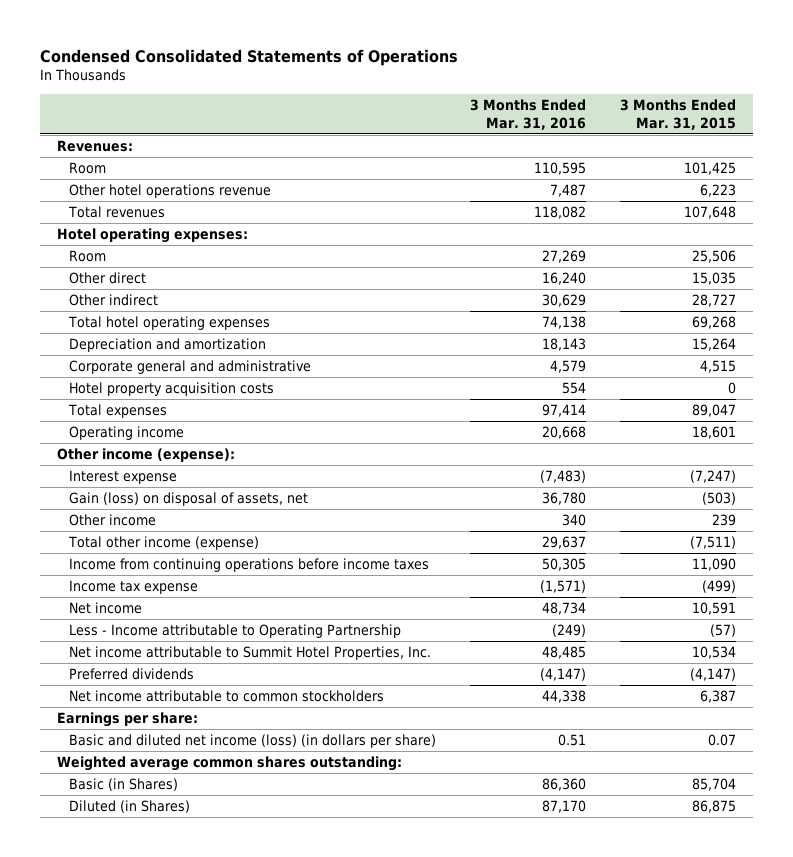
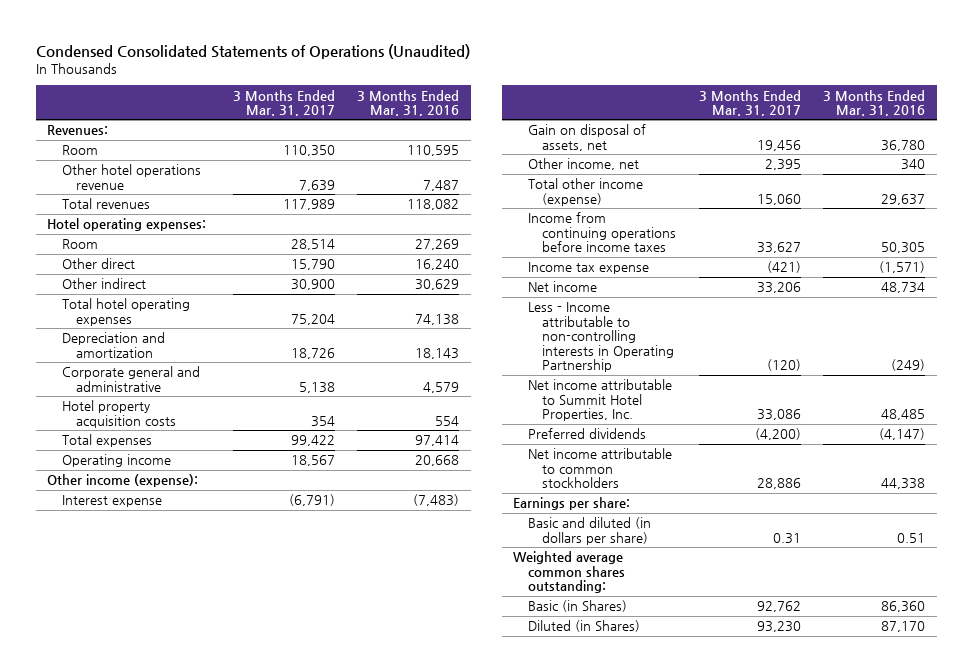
- Condensed Consolidated Statements of Operations
+ Condensed Consolidated Statements of Operations (Unaudited)
- | 3 Months Ended Mar. 31, 2016 | 3 Months Ended Mar. 31, 2015
+ | 3 Months Ended Mar. 31, 2017 | 3 Months Ended Mar. 31, 2016
- Gain (loss) on disposal of assets, net | 36,780 | (503)
- Other income | 340 | 239
+ Gain on disposal of assets, net | 19,456 | 36,780
+ Other income, net | 2,395 | 340
- Less - Income attributable to Operating Partnership | (249) | (57)
+ Less - Income attributable to non-controlling interests in Operating Partnership | (120) | (249)
- Basic and diluted net income (loss) (in dollars per share) | 0.51 | 0.07
+ Basic and diluted (in dollars per share) | 0.31 | 0.51

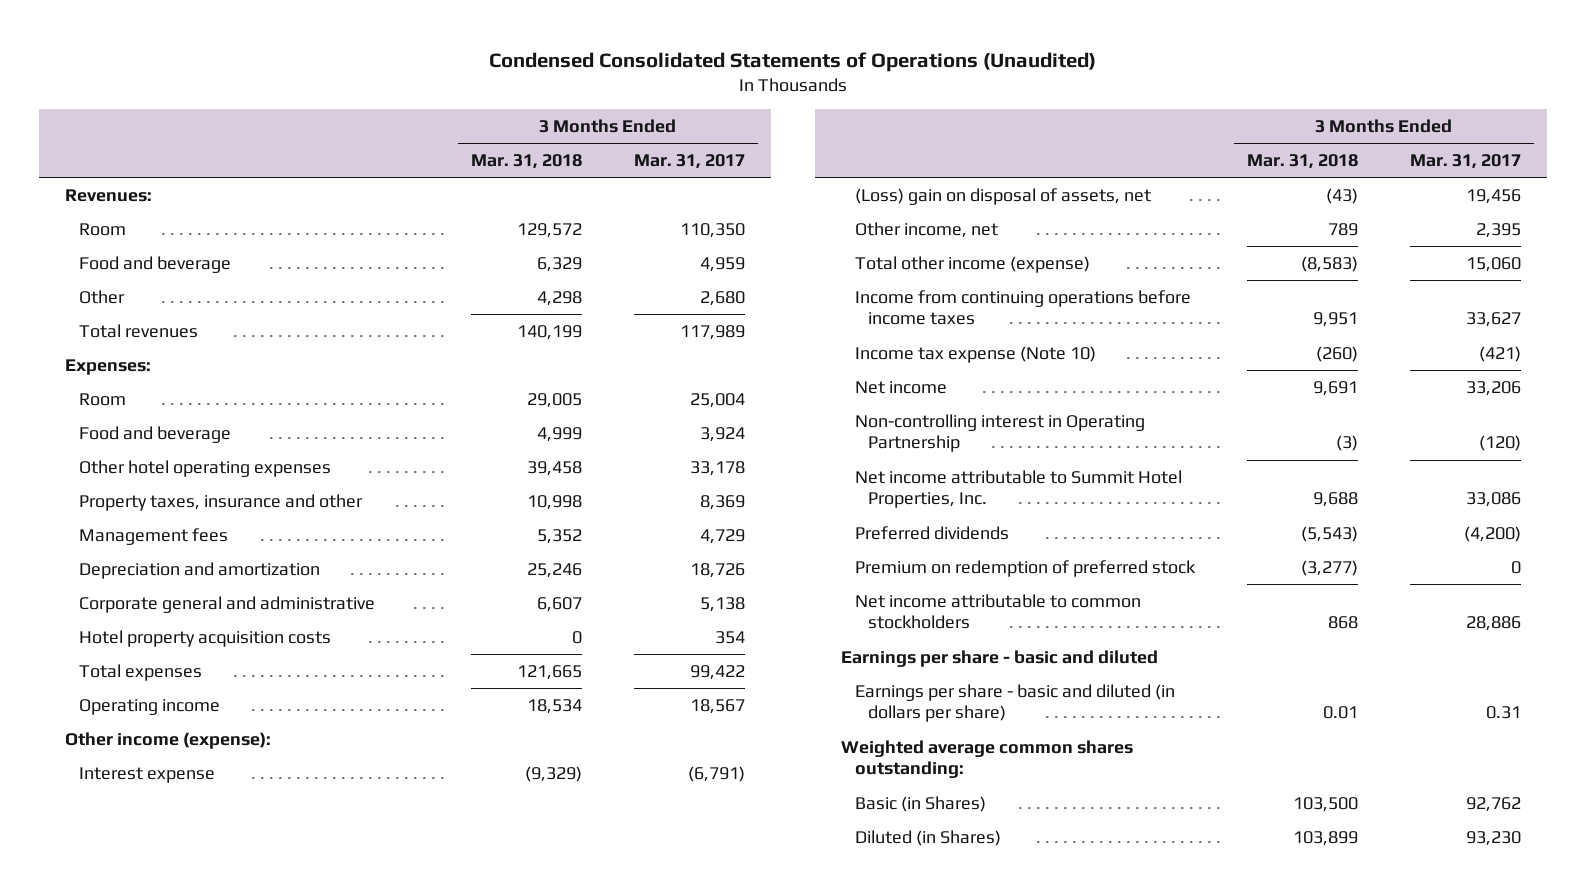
- | 3 Months Ended Mar. 31, 2017 | 3 Months Ended Mar. 31, 2016
+ | 3 Months Ended Mar. 31, 2018 | 3 Months Ended Mar. 31, 2017
- Other hotel operations revenue | 7,639 | 7,487
+ Food and beverage | 6,329 | 4,959
+ Other | 4,298 | 2,680
- Hotel operating expenses:
- Room | 28,514 | 27,269
- Other direct | 15,790 | 16,240
- Other indirect | 30,900 | 30,629
- Total hotel operating expenses | 75,204 | 74,138
+ Expenses:
+ Room | 29,005 | 25,004
+ Food and beverage | 4,999 | 3,924
+ Other hotel operating expenses | 39,458 | 33,178
+ Property taxes, insurance and other | 10,998 | 8,369
+ Management fees | 5,352 | 4,729
- Gain on disposal of assets, net | 19,456 | 36,780
+ (Loss) gain on disposal of assets, net | (43) | 19,456
- Income tax expense | (421) | (1,571)
+ Income tax expense (Note 10) | (260) | (421)
- Less - Income attributable to non-controlling interests in Operating Partnership | (120) | (249)
+ Non-controlling interest in Operating Partnership | (3) | (120)
+ Premium on redemption of preferred stock | (3,277) | 0
- Earnings per share:
- Basic and diluted (in dollars per share) | 0.31 | 0.51
+ Earnings per share - basic and diluted
+ Earnings per share - basic and diluted (in dollars per share) | 0.01 | 0.31

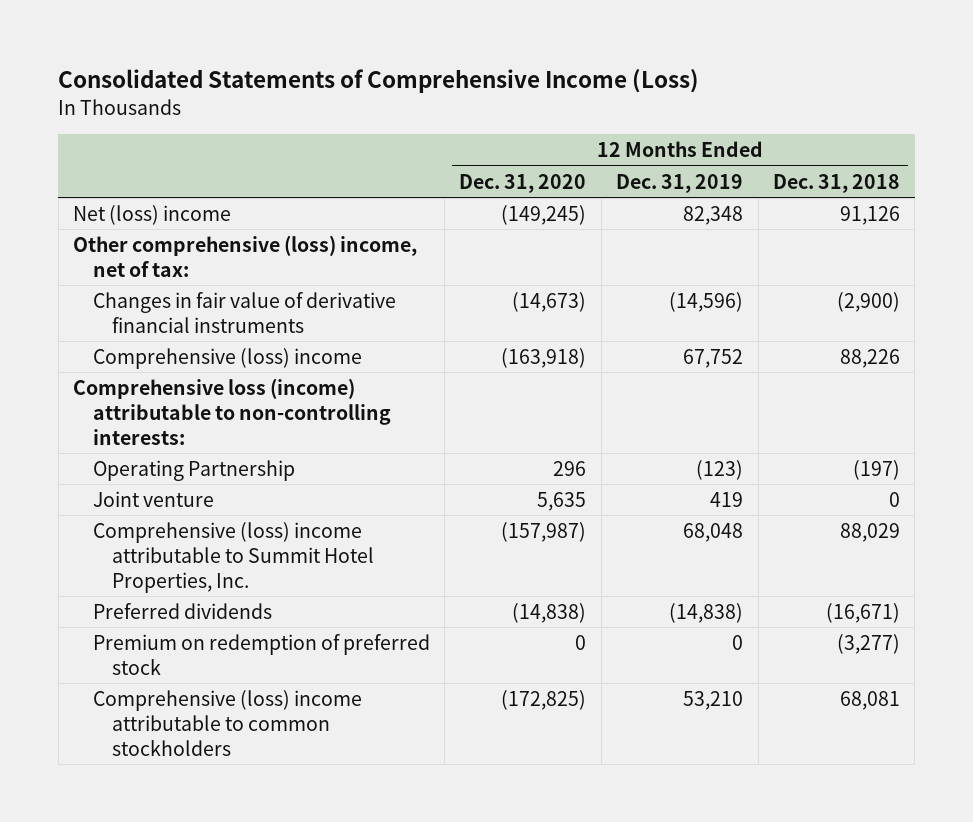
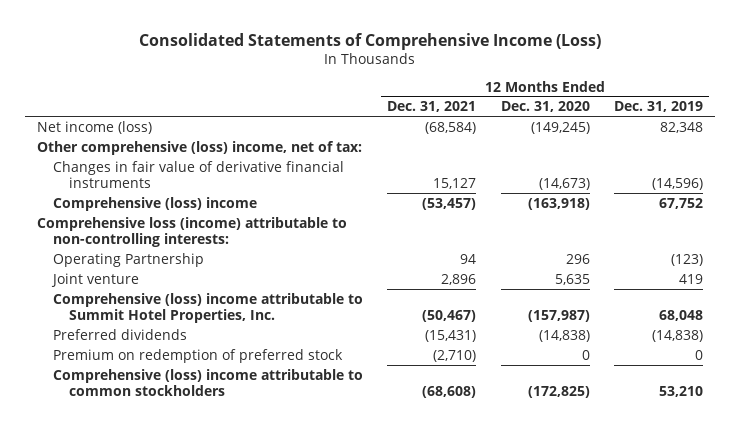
- | 12 Months Ended Dec. 31, 2020 | 12 Months Ended Dec. 31, 2019 | 12 Months Ended Dec. 31, 2018
+ | 12 Months Ended Dec. 31, 2021 | 12 Months Ended Dec. 31, 2020 | 12 Months Ended Dec. 31, 2019
- Net (loss) income | (149,245) | 82,348 | 91,126
+ Net income (loss) | (68,584) | (149,245) | 82,348

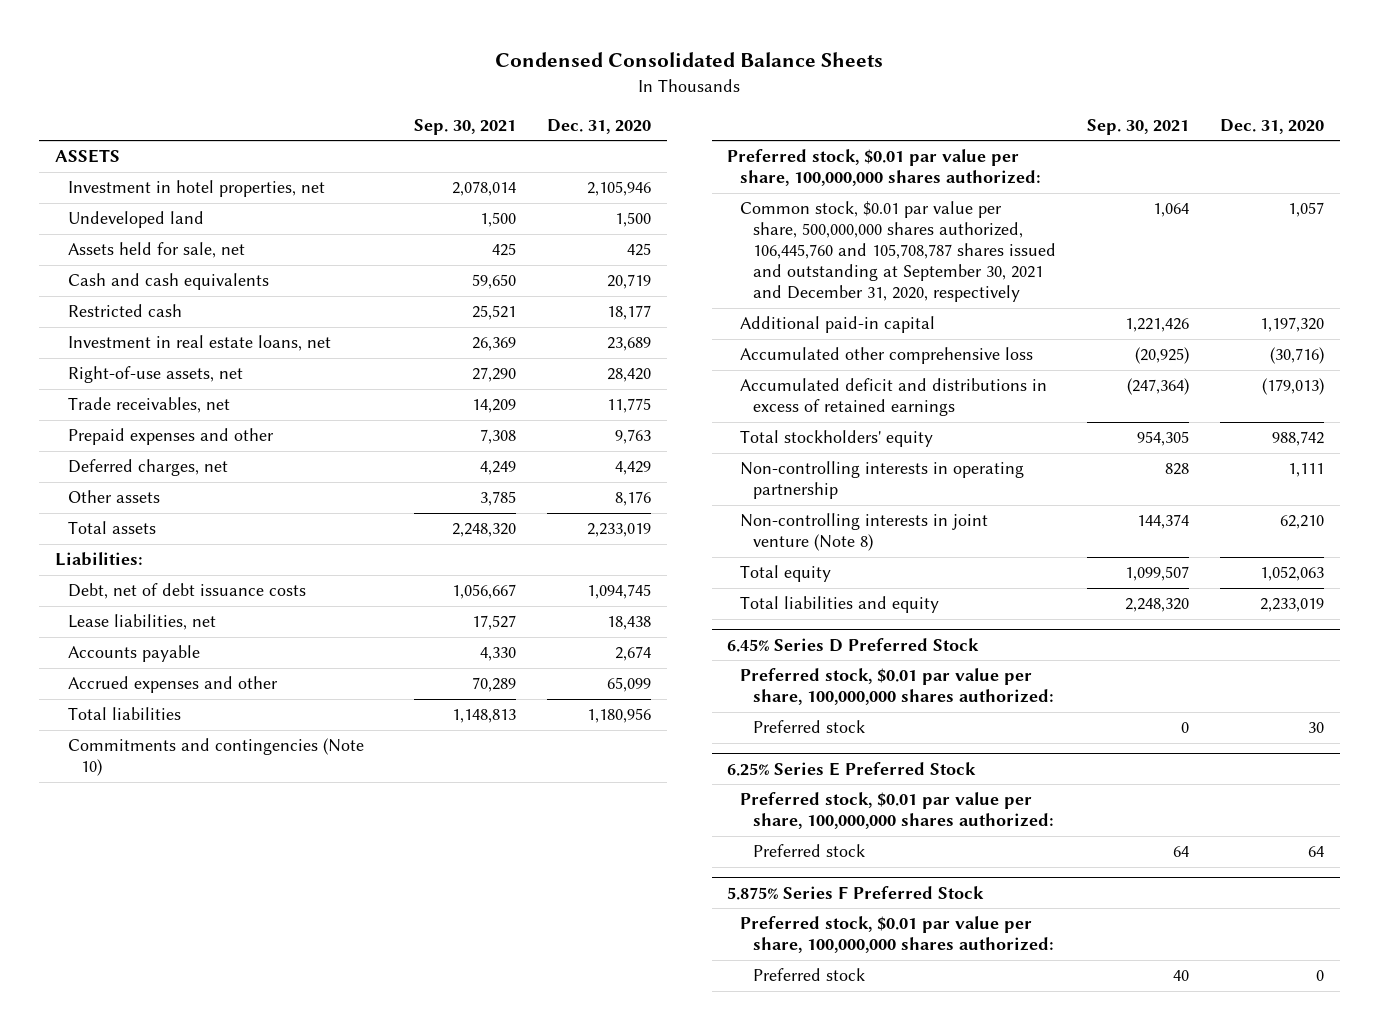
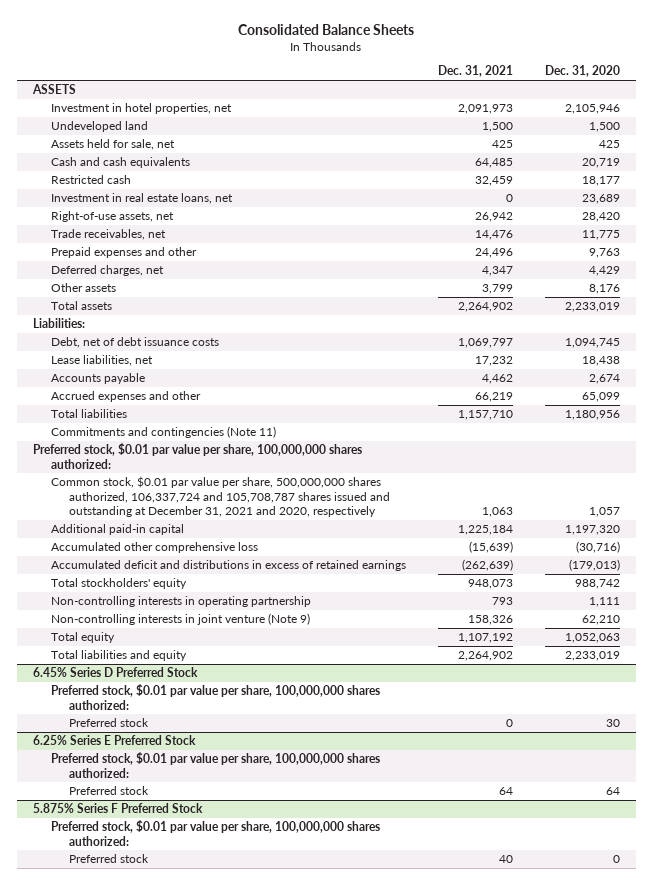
- Condensed Consolidated Balance Sheets
+ Consolidated Balance Sheets
- | Sep. 30, 2021 | Dec. 31, 2020
+ | Dec. 31, 2021 | Dec. 31, 2020
- Commitments and contingencies (Note 10)
+ Commitments and contingencies (Note 11)
- Common stock, $0.01 par value per share, 500,000,000 shares authorized, 106,445,760 and 105,708,787 shares issued and outstanding at September 30, 2021 and December 31, 2020, respectively | 1,064 | 1,057
+ Common stock, $0.01 par value per share, 500,000,000 shares authorized, 106,337,724 and 105,708,787 shares issued and outstanding at December 31, 2021 and 2020, respectively | 1,063 | 1,057
- Non-controlling interests in joint venture (Note 8) | 144,374 | 62,210
+ Non-controlling interests in joint venture (Note 9) | 158,326 | 62,210

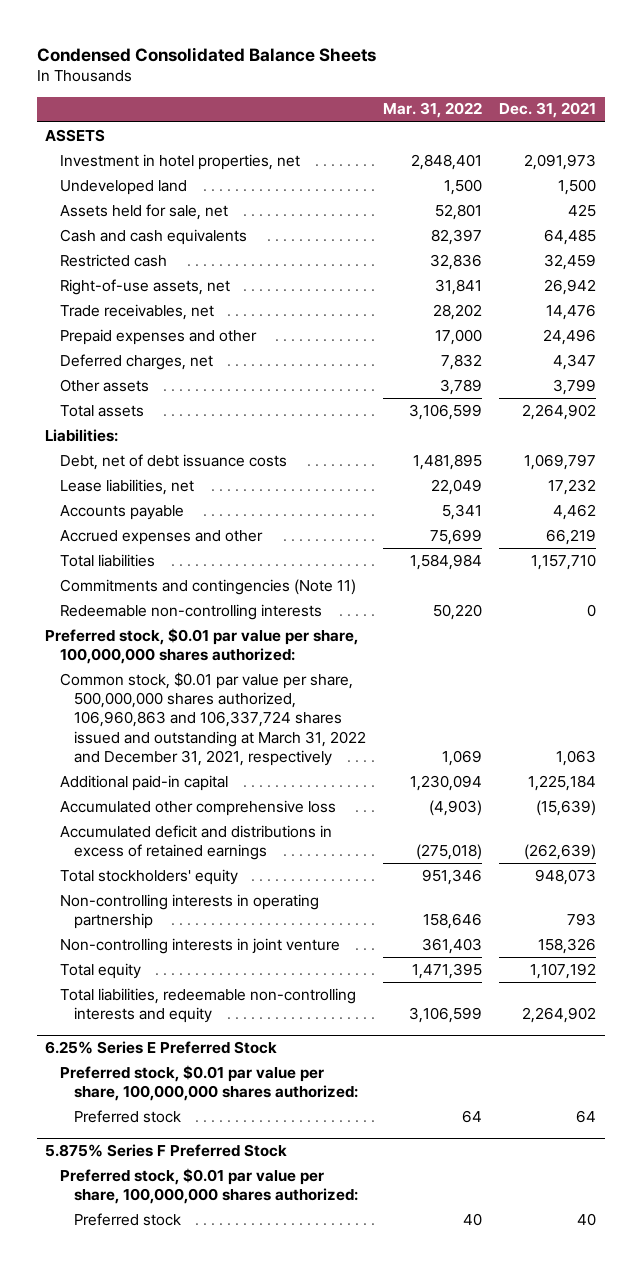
- Consolidated Balance Sheets
+ Condensed Consolidated Balance Sheets
- | Dec. 31, 2021 | Dec. 31, 2020
+ | Mar. 31, 2022 | Dec. 31, 2021
- Investment in real estate loans, net | 0 | 23,689
+ Redeemable non-controlling interests | 50,220 | 0
- Common stock, $0.01 par value per share, 500,000,000 shares authorized, 106,337,724 and 105,708,787 shares issued and outstanding at December 31, 2021 and 2020, respectively | 1,063 | 1,057
+ Common stock, $0.01 par value per share, 500,000,000 shares authorized, 106,960,863 and 106,337,724 shares issued and outstanding at March 31, 2022 and December 31, 2021, respectively | 1,069 | 1,063
- Non-controlling interests in joint venture (Note 9) | 158,326 | 62,210
+ Non-controlling interests in joint venture | 361,403 | 158,326
- Total liabilities and equity | 2,264,902 | 2,233,019
- 6.45% Series D Preferred Stock
- Preferred stock, $0.01 par value per share, 100,000,000 shares authorized:
- Preferred stock | 0 | 30
+ Total liabilities, redeemable non-controlling interests and equity | 3,106,599 | 2,264,902

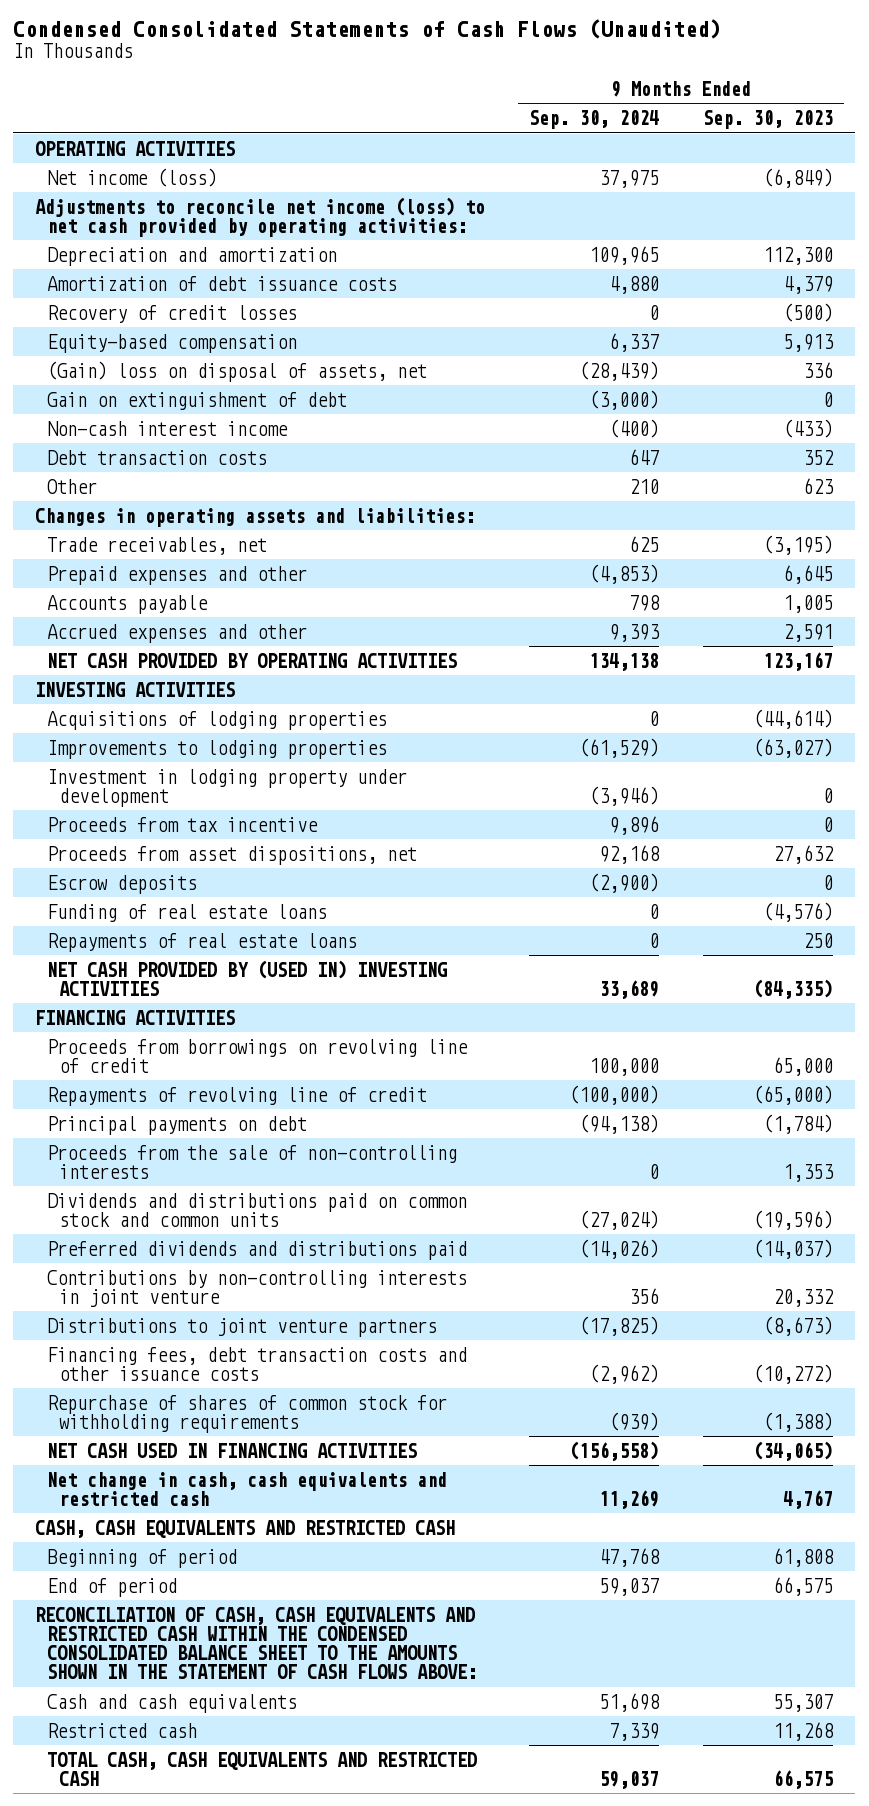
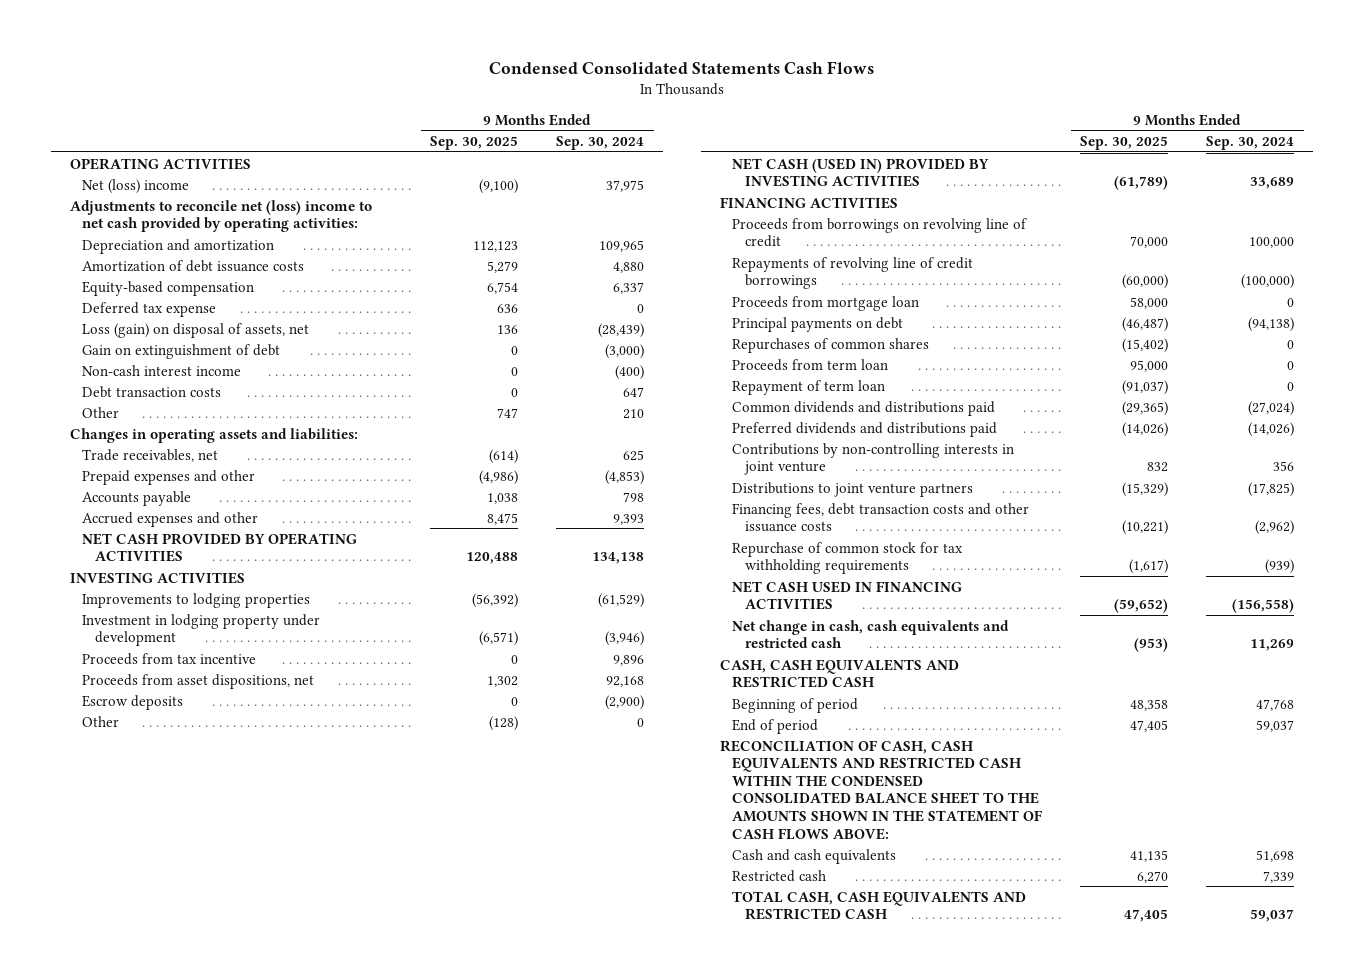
- Condensed Consolidated Statements of Cash Flows (Unaudited)
+ Condensed Consolidated Statements Cash Flows
- | 9 Months Ended Sep. 30, 2024 | 9 Months Ended Sep. 30, 2023
+ | 9 Months Ended Sep. 30, 2025 | 9 Months Ended Sep. 30, 2024
- Net income (loss) | 37,975 | (6,849)
- Adjustments to reconcile net income (loss) to net cash provided by operating activities:
+ Net (loss) income | (9,100) | 37,975
+ Adjustments to reconcile net (loss) income to net cash provided by operating activities:
- Recovery of credit losses | 0 | (500)
- (Gain) loss on disposal of assets, net | (28,439) | 336
+ Deferred tax expense | 636 | 0
+ Loss (gain) on disposal of assets, net | 136 | (28,439)
- Acquisitions of lodging properties | 0 | (44,614)
- Funding of real estate loans | 0 | (4,576)
- Repayments of real estate loans | 0 | 250
- NET CASH PROVIDED BY (USED IN) INVESTING ACTIVITIES | 33,689 | (84,335)
+ Other | (128) | 0
+ NET CASH (USED IN) PROVIDED BY INVESTING ACTIVITIES | (61,789) | 33,689
- Repayments of revolving line of credit | (100,000) | (65,000)
+ Repayments of revolving line of credit borrowings | (60,000) | (100,000)
+ Proceeds from mortgage loan | 58,000 | 0
- Proceeds from the sale of non-controlling interests | 0 | 1,353
- Dividends and distributions paid on common stock and common units | (27,024) | (19,596)
+ Repurchases of common shares | (15,402) | 0
+ Proceeds from term loan | 95,000 | 0
+ Repayment of term loan | (91,037) | 0
+ Common dividends and distributions paid | (29,365) | (27,024)
- Repurchase of shares of common stock for withholding requirements | (939) | (1,388)
+ Repurchase of common stock for tax withholding requirements | (1,617) | (939)

